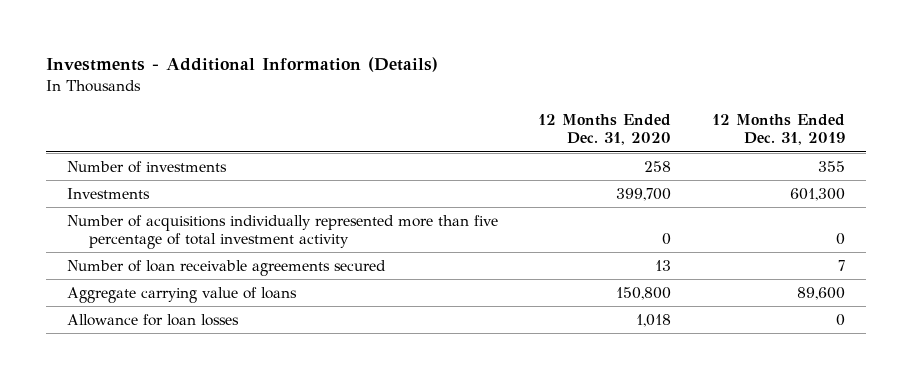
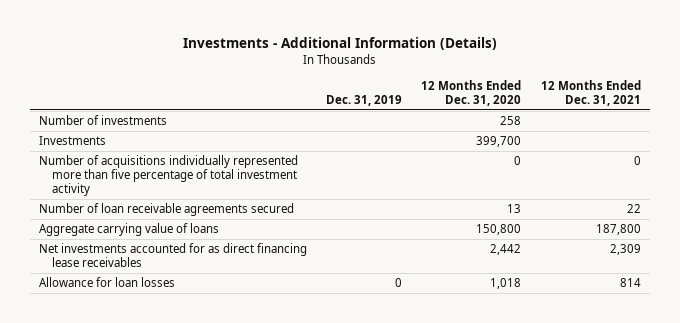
- | 12 Months Ended Dec. 31, 2020 | 12 Months Ended Dec. 31, 2019
+ | Dec. 31, 2019 | 12 Months Ended Dec. 31, 2020 | 12 Months Ended Dec. 31, 2021
+ Net investments accounted for as direct financing lease receivables | | 2,442 | 2,309

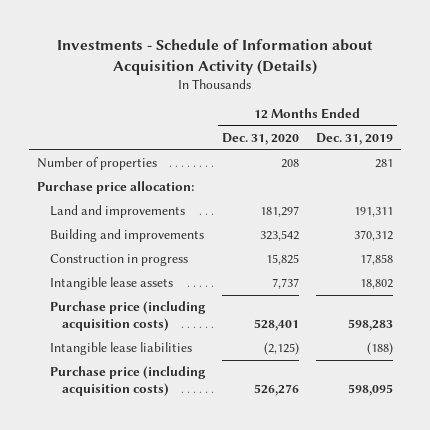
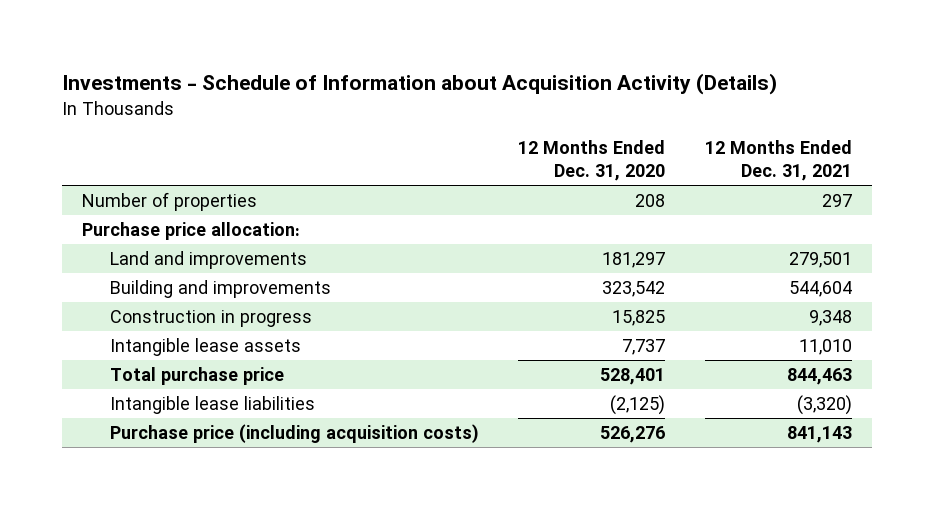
- | 12 Months Ended Dec. 31, 2020 | 12 Months Ended Dec. 31, 2019
+ | 12 Months Ended Dec. 31, 2020 | 12 Months Ended Dec. 31, 2021
- Purchase price (including acquisition costs) | 528,401 | 598,283
+ Total purchase price | 528,401 | 844,463

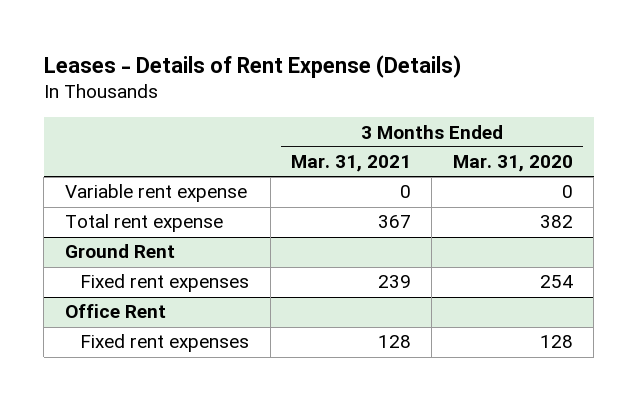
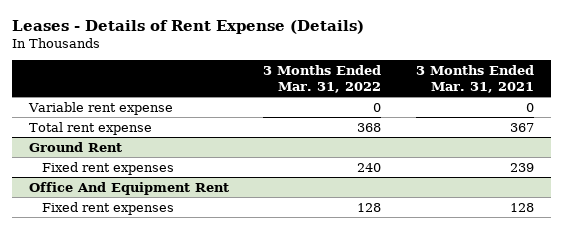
- | 3 Months Ended Mar. 31, 2021 | 3 Months Ended Mar. 31, 2020
+ | 3 Months Ended Mar. 31, 2022 | 3 Months Ended Mar. 31, 2021
- Office Rent
+ Office And Equipment Rent

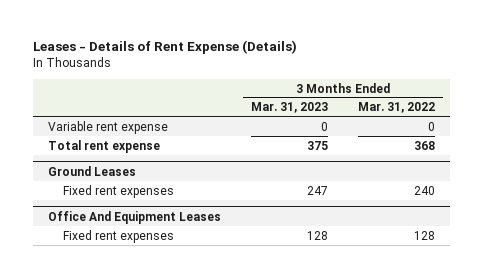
- | 3 Months Ended Mar. 31, 2022 | 3 Months Ended Mar. 31, 2021
+ | 3 Months Ended Mar. 31, 2023 | 3 Months Ended Mar. 31, 2022
- Ground Rent
+ Ground Leases
- Office And Equipment Rent
+ Office And Equipment Leases

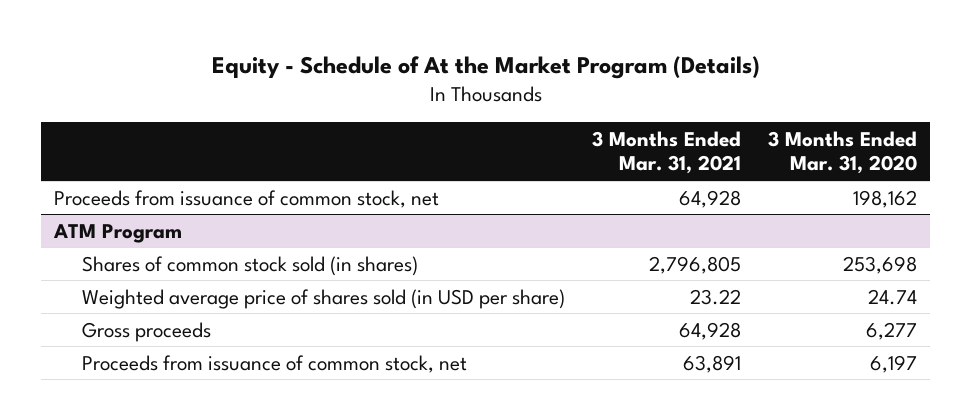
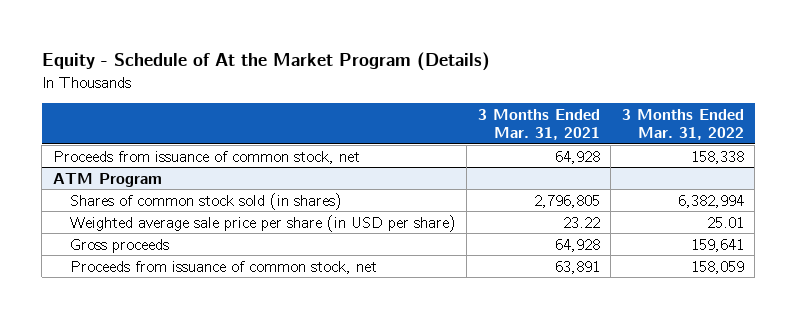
- | 3 Months Ended Mar. 31, 2021 | 3 Months Ended Mar. 31, 2020
+ | 3 Months Ended Mar. 31, 2021 | 3 Months Ended Mar. 31, 2022
@ ATM Program
- Weighted average price of shares sold (in USD per share) | 23.22 | 24.74
+ Weighted average sale price per share (in USD per share) | 23.22 | 25.01

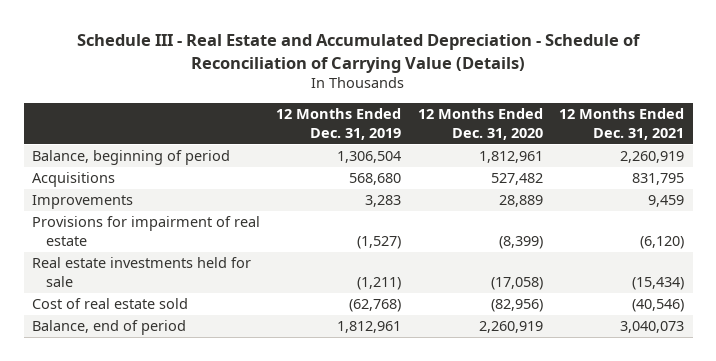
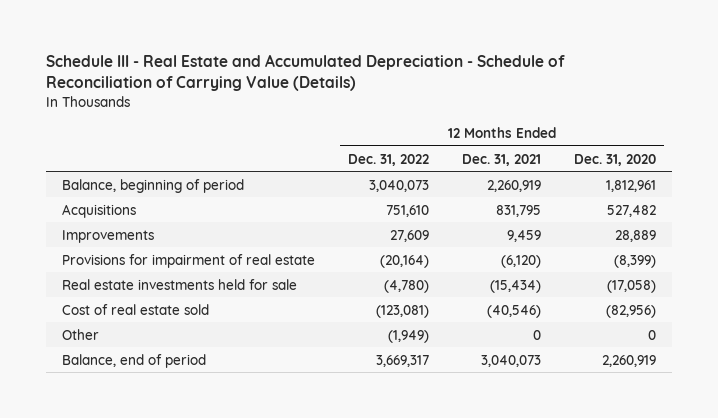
- | 12 Months Ended Dec. 31, 2019 | 12 Months Ended Dec. 31, 2020 | 12 Months Ended Dec. 31, 2021
+ | 12 Months Ended Dec. 31, 2022 | 12 Months Ended Dec. 31, 2021 | 12 Months Ended Dec. 31, 2020
+ Other | (1,949) | 0 | 0

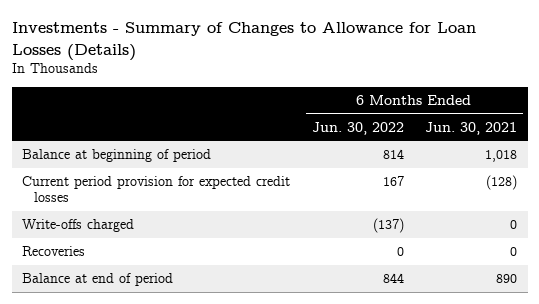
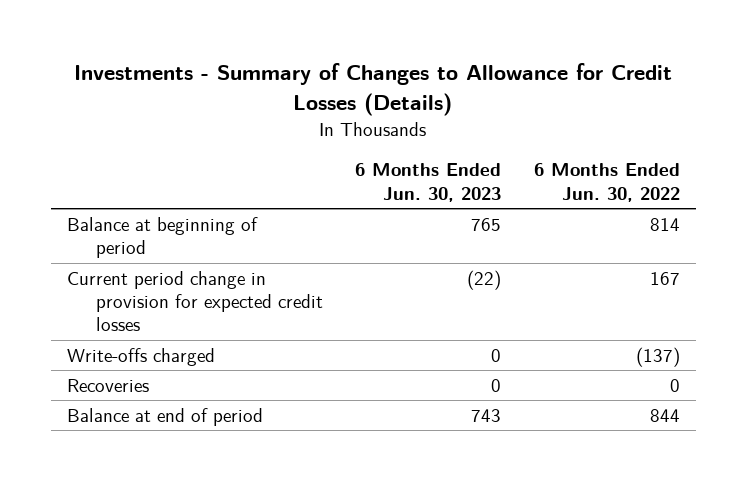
- Investments - Summary of Changes to Allowance for Loan Losses (Details)
+ Investments - Summary of Changes to Allowance for Credit Losses (Details)
- | 6 Months Ended Jun. 30, 2022 | 6 Months Ended Jun. 30, 2021
+ | 6 Months Ended Jun. 30, 2023 | 6 Months Ended Jun. 30, 2022
- Current period provision for expected credit losses | 167 | (128)
+ Current period change in provision for expected credit losses | (22) | 167

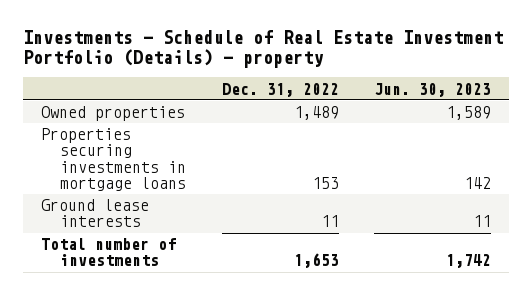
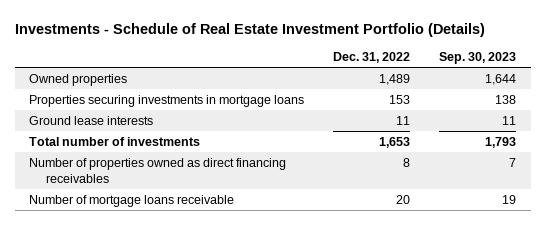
- Investments - Schedule of Real Estate Investment Portfolio (Details) - property
+ Investments - Schedule of Real Estate Investment Portfolio (Details)
- | Dec. 31, 2022 | Jun. 30, 2023
+ | Dec. 31, 2022 | Sep. 30, 2023
+ Number of properties owned as direct financing receivables | 8 | 7
+ Number of mortgage loans receivable | 20 | 19

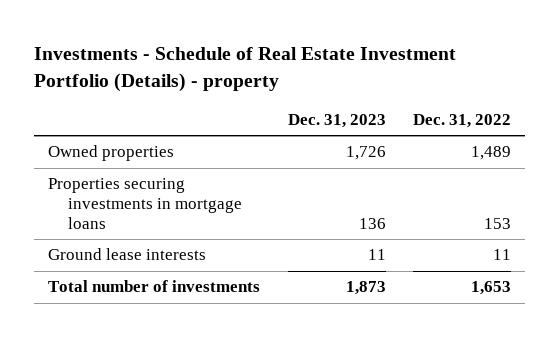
- Investments - Schedule of Real Estate Investment Portfolio (Details)
+ Investments - Schedule of Real Estate Investment Portfolio (Details) - property
- | Dec. 31, 2022 | Sep. 30, 2023
+ | Dec. 31, 2023 | Dec. 31, 2022
- Number of properties owned as direct financing receivables | 8 | 7
- Number of mortgage loans receivable | 20 | 19

